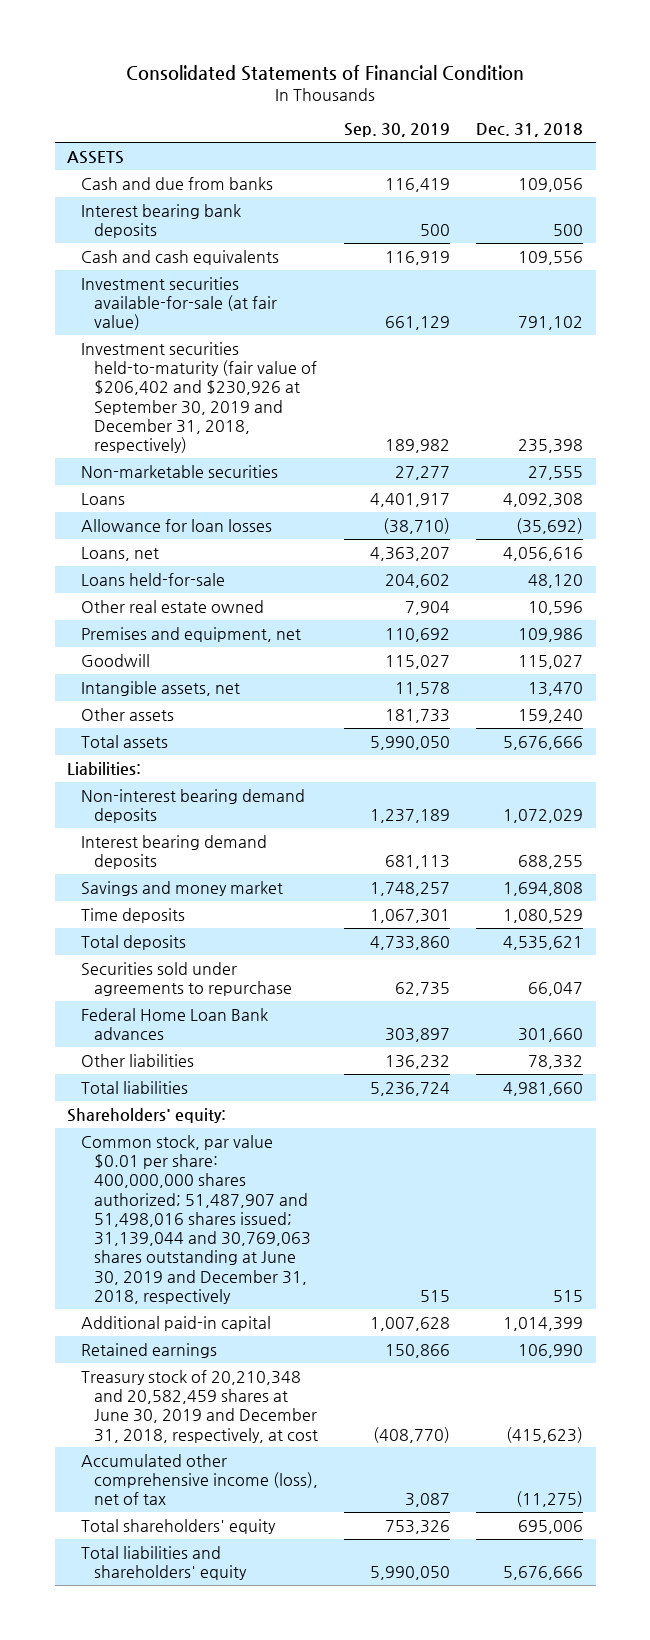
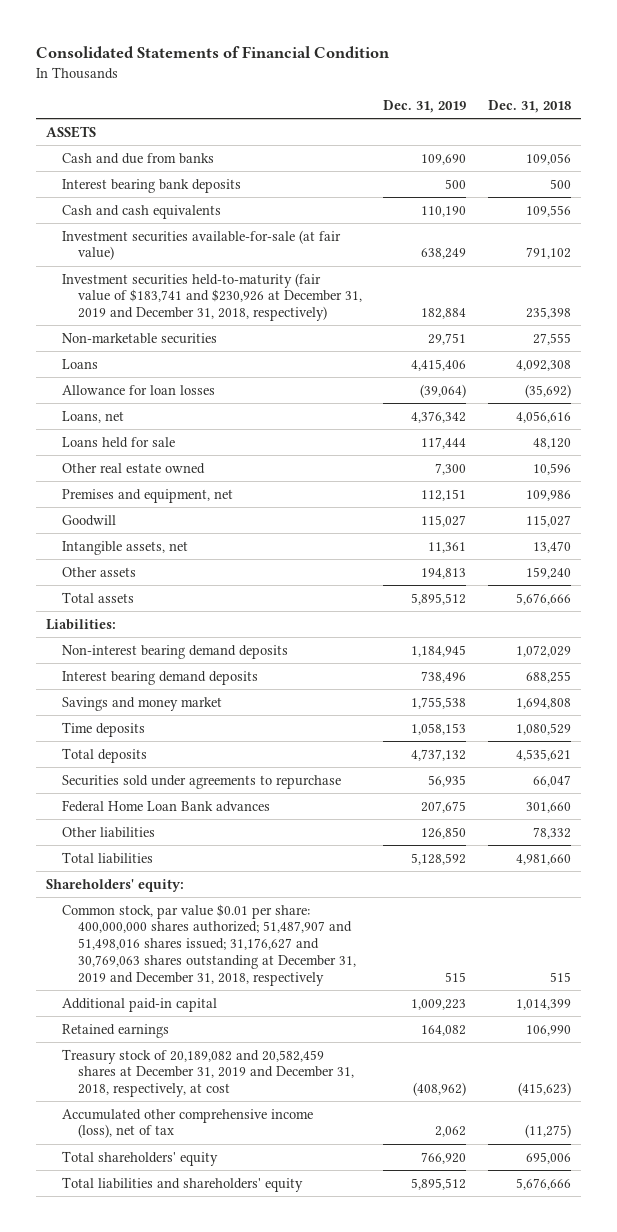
- | Sep. 30, 2019 | Dec. 31, 2018
+ | Dec. 31, 2019 | Dec. 31, 2018
- Investment securities held-to-maturity (fair value of $206,402 and $230,926 at September 30, 2019 and December 31, 2018, respectively) | 189,982 | 235,398
+ Investment securities held-to-maturity (fair value of $183,741 and $230,926 at December 31, 2019 and December 31, 2018, respectively) | 182,884 | 235,398
- Loans held-for-sale | 204,602 | 48,120
+ Loans held for sale | 117,444 | 48,120
- Common stock, par value $0.01 per share: 400,000,000 shares authorized; 51,487,907 and 51,498,016 shares issued; 31,139,044 and 30,769,063 shares outstanding at June 30, 2019 and December 31, 2018, respectively | 515 | 515
+ Common stock, par value $0.01 per share: 400,000,000 shares authorized; 51,487,907 and 51,498,016 shares issued; 31,176,627 and 30,769,063 shares outstanding at December 31, 2019 and December 31, 2018, respectively | 515 | 515
- Treasury stock of 20,210,348 and 20,582,459 shares at June 30, 2019 and December 31, 2018, respectively, at cost | (408,770) | (415,623)
+ Treasury stock of 20,189,082 and 20,582,459 shares at December 31, 2019 and December 31, 2018, respectively, at cost | (408,962) | (415,623)

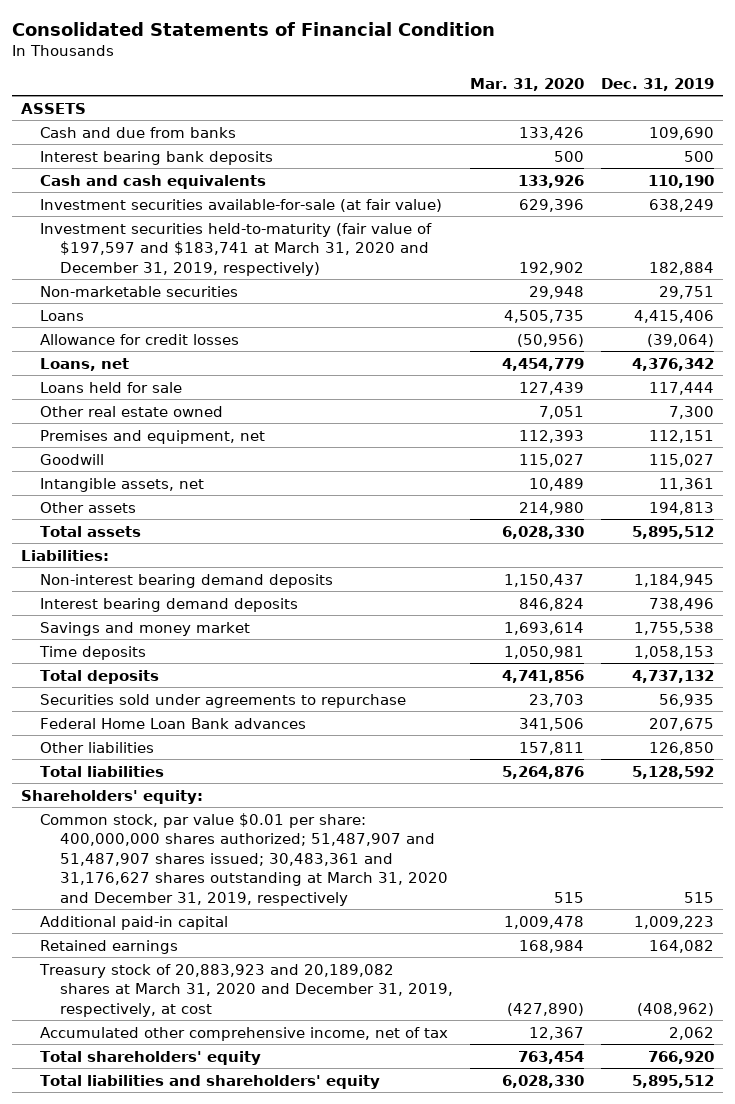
- | Dec. 31, 2019 | Dec. 31, 2018
+ | Mar. 31, 2020 | Dec. 31, 2019
- Investment securities held-to-maturity (fair value of $183,741 and $230,926 at December 31, 2019 and December 31, 2018, respectively) | 182,884 | 235,398
+ Investment securities held-to-maturity (fair value of $197,597 and $183,741 at March 31, 2020 and December 31, 2019, respectively) | 192,902 | 182,884
- Allowance for loan losses | (39,064) | (35,692)
+ Allowance for credit losses | (50,956) | (39,064)
- Common stock, par value $0.01 per share: 400,000,000 shares authorized; 51,487,907 and 51,498,016 shares issued; 31,176,627 and 30,769,063 shares outstanding at December 31, 2019 and December 31, 2018, respectively | 515 | 515
+ Common stock, par value $0.01 per share: 400,000,000 shares authorized; 51,487,907 and 51,487,907 shares issued; 30,483,361 and 31,176,627 shares outstanding at March 31, 2020 and December 31, 2019, respectively | 515 | 515
- Treasury stock of 20,189,082 and 20,582,459 shares at December 31, 2019 and December 31, 2018, respectively, at cost | (408,962) | (415,623)
- Accumulated other comprehensive income (loss), net of tax | 2,062 | (11,275)
+ Treasury stock of 20,883,923 and 20,189,082 shares at March 31, 2020 and December 31, 2019, respectively, at cost | (427,890) | (408,962)
+ Accumulated other comprehensive income, net of tax | 12,367 | 2,062

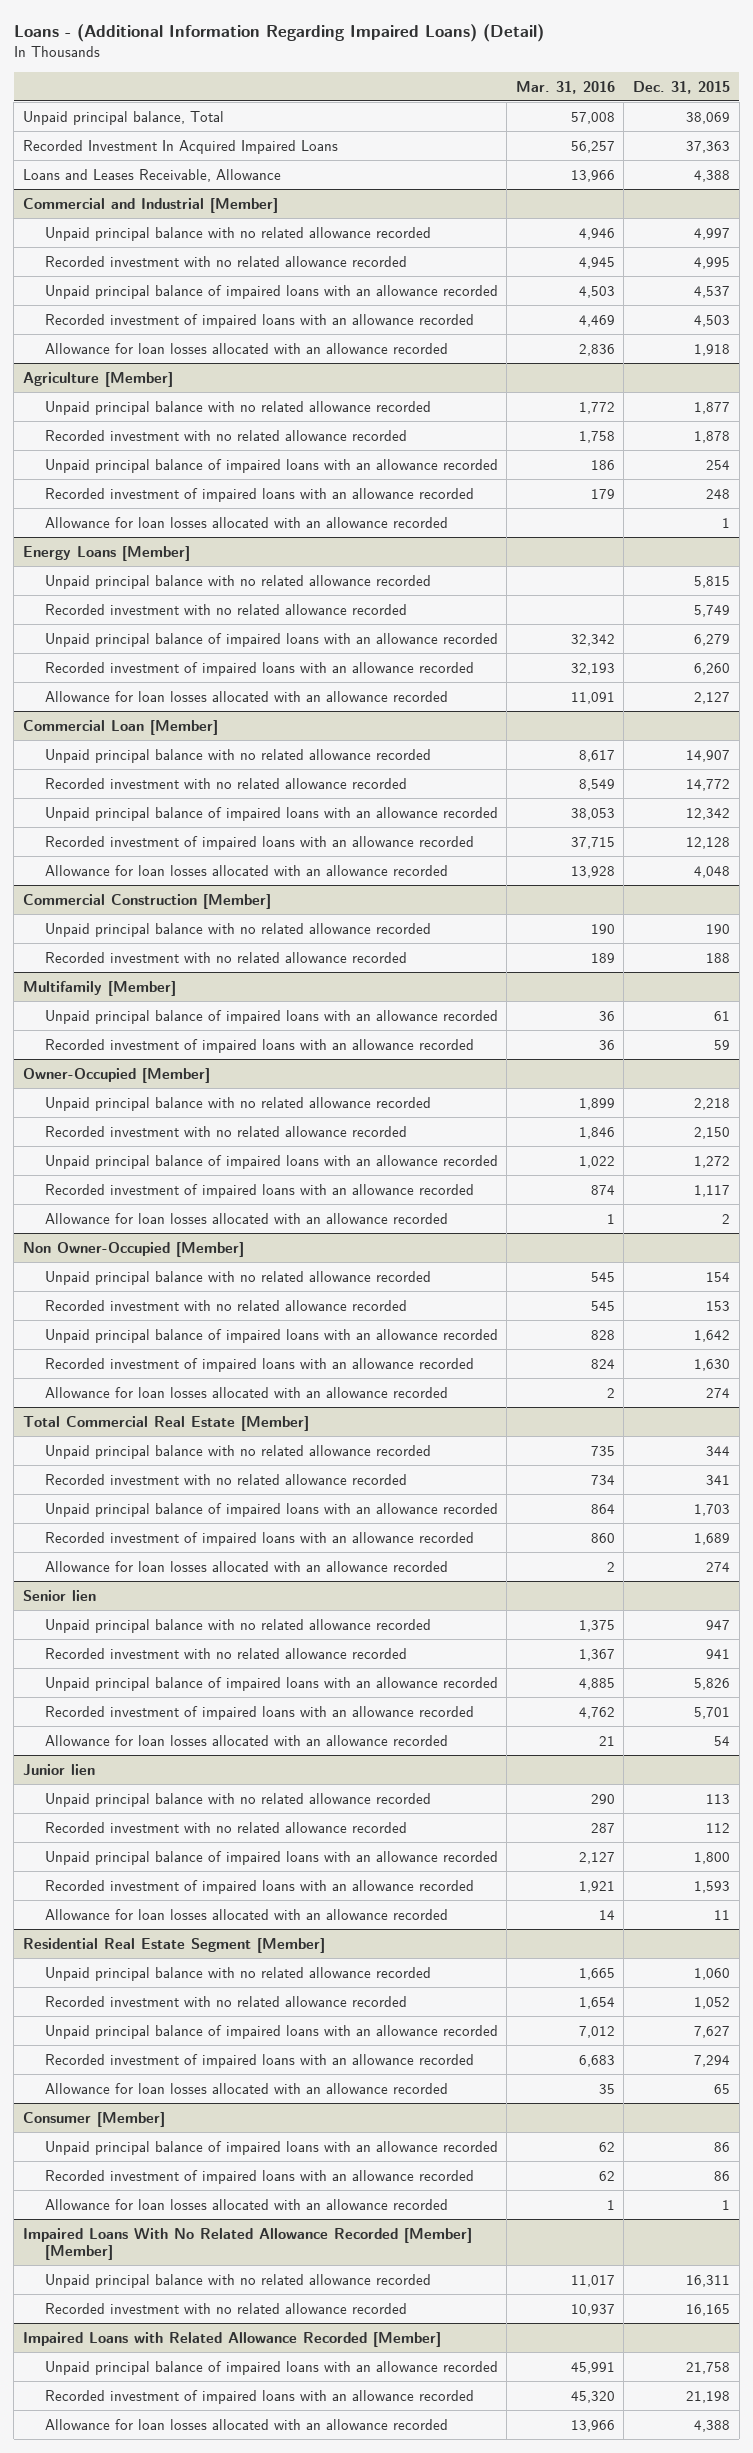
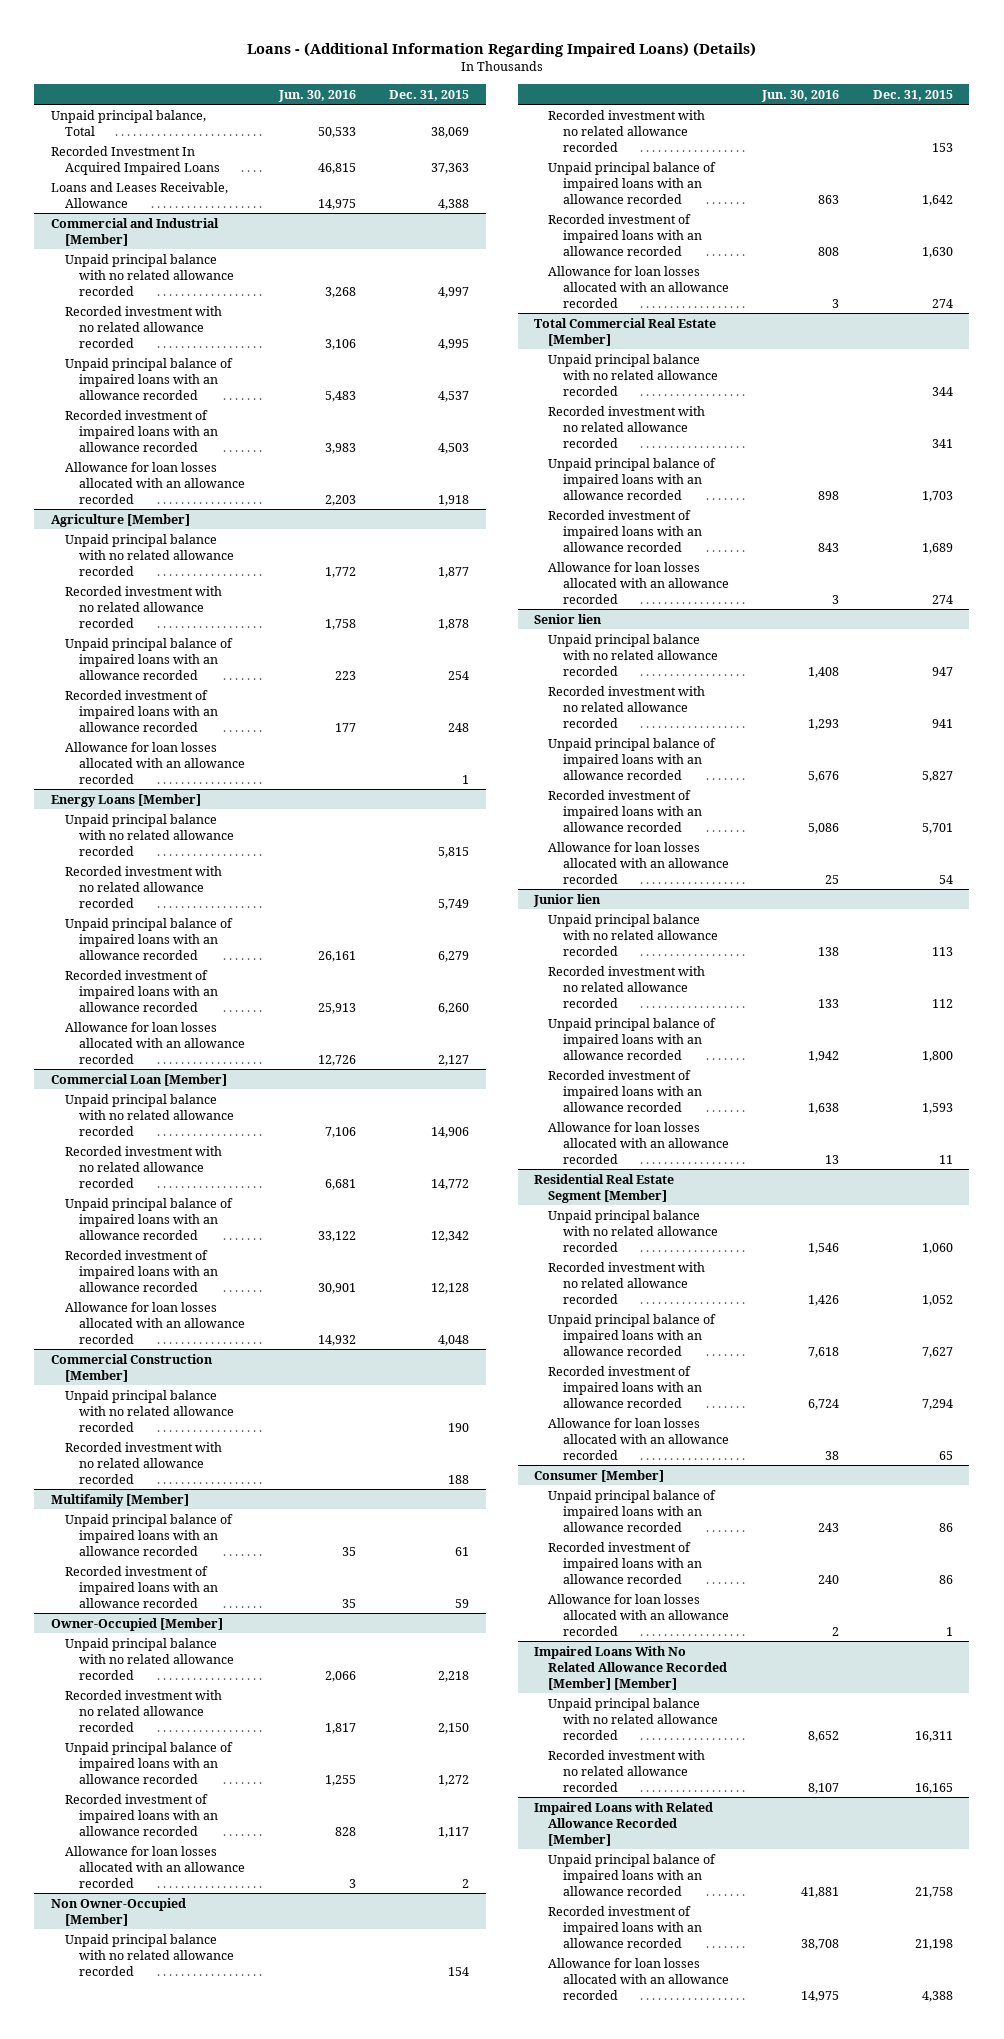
- Loans - (Additional Information Regarding Impaired Loans) (Detail)
+ Loans - (Additional Information Regarding Impaired Loans) (Details)
- | Mar. 31, 2016 | Dec. 31, 2015
+ | Jun. 30, 2016 | Dec. 31, 2015
@ Commercial Loan [Member]
- Unpaid principal balance with no related allowance recorded | 8,617 | 14,907
+ Unpaid principal balance with no related allowance recorded | 7,106 | 14,906
@ Senior lien
- Unpaid principal balance of impaired loans with an allowance recorded | 4,885 | 5,826
+ Unpaid principal balance of impaired loans with an allowance recorded | 5,676 | 5,827

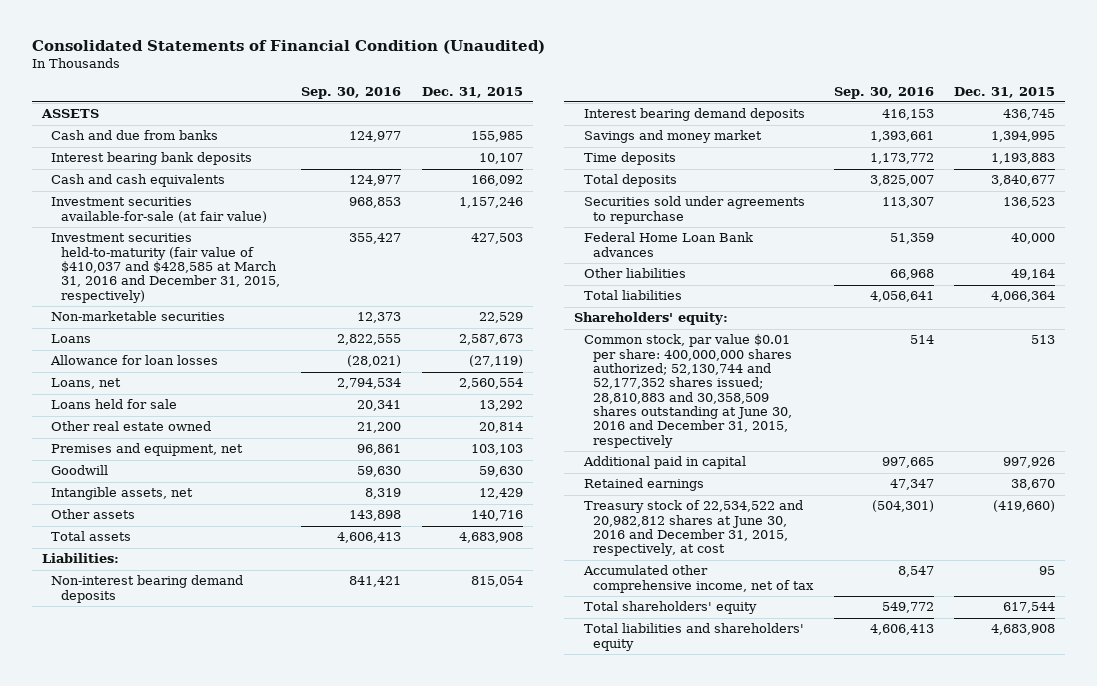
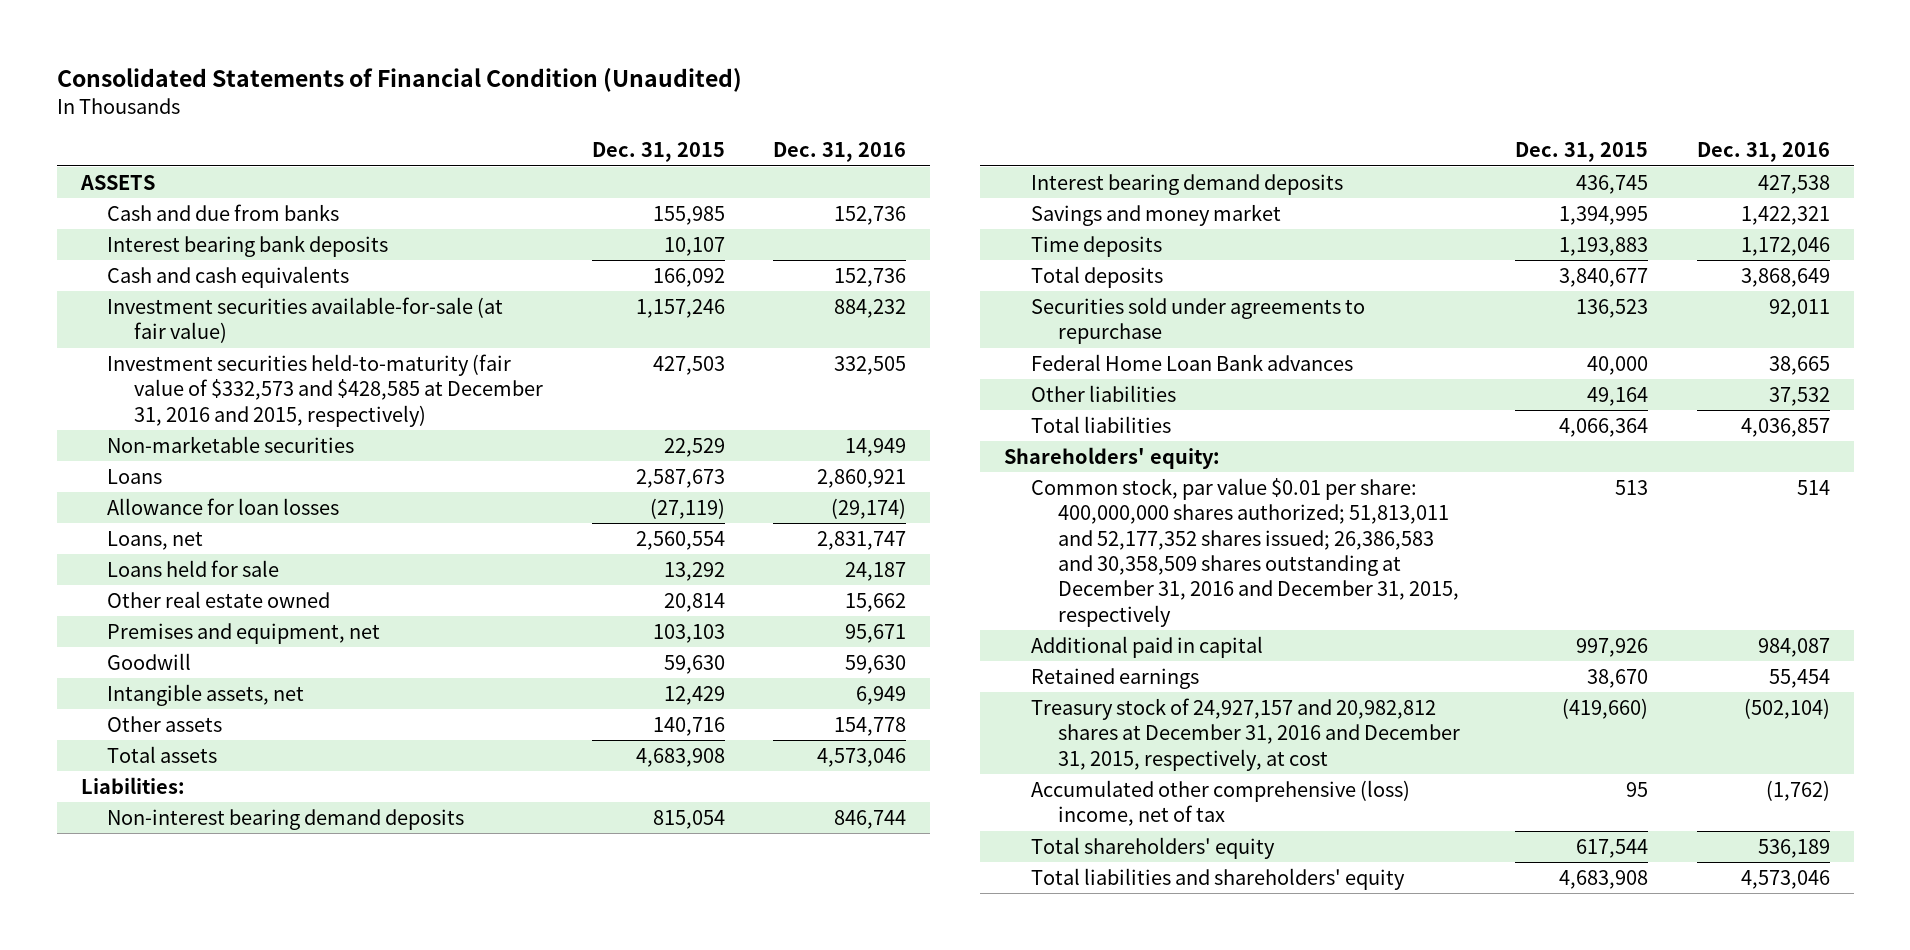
- | Sep. 30, 2016 | Dec. 31, 2015
+ | Dec. 31, 2015 | Dec. 31, 2016
- Investment securities held-to-maturity (fair value of $410,037 and $428,585 at March 31, 2016 and December 31, 2015, respectively) | 355,427 | 427,503
+ Investment securities held-to-maturity (fair value of $332,573 and $428,585 at December 31, 2016 and 2015, respectively) | 427,503 | 332,505
- Common stock, par value $0.01 per share: 400,000,000 shares authorized; 52,130,744 and 52,177,352 shares issued; 28,810,883 and 30,358,509 shares outstanding at June 30, 2016 and December 31, 2015, respectively | 514 | 513
+ Common stock, par value $0.01 per share: 400,000,000 shares authorized; 51,813,011 and 52,177,352 shares issued; 26,386,583 and 30,358,509 shares outstanding at December 31, 2016 and December 31, 2015, respectively | 513 | 514
- Treasury stock of 22,534,522 and 20,982,812 shares at June 30, 2016 and December 31, 2015, respectively, at cost | (504,301) | (419,660)
- Accumulated other comprehensive income, net of tax | 8,547 | 95
+ Treasury stock of 24,927,157 and 20,982,812 shares at December 31, 2016 and December 31, 2015, respectively, at cost | (419,660) | (502,104)
+ Accumulated other comprehensive (loss) income, net of tax | 95 | (1,762)

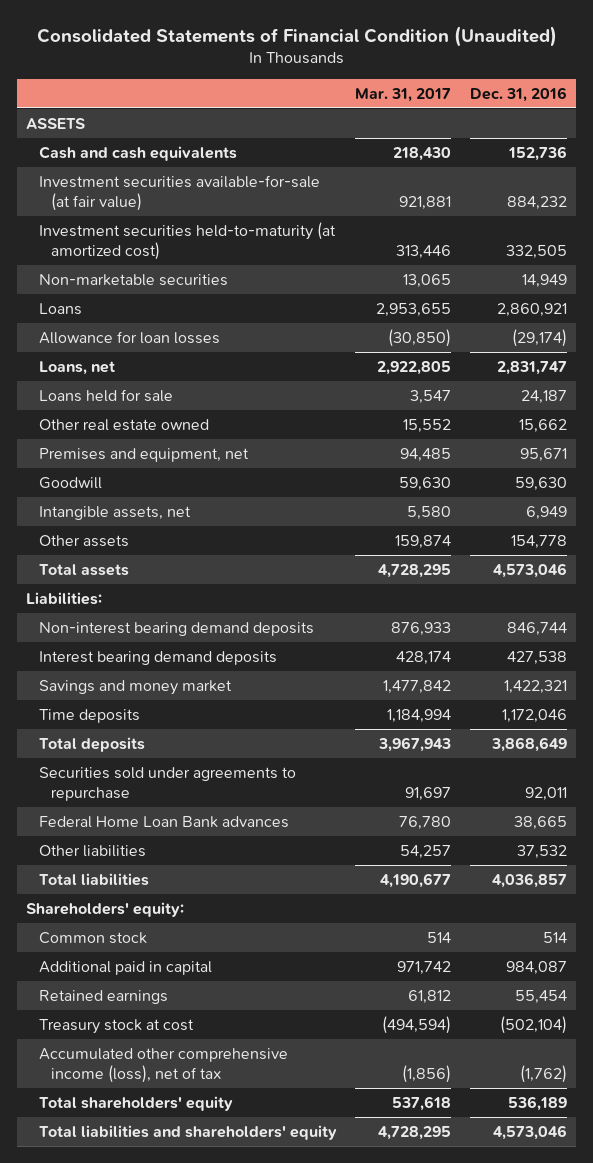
- | Dec. 31, 2015 | Dec. 31, 2016
+ | Mar. 31, 2017 | Dec. 31, 2016
- Cash and due from banks | 155,985 | 152,736
- Interest bearing bank deposits | 10,107 |
- Investment securities held-to-maturity (fair value of $332,573 and $428,585 at December 31, 2016 and 2015, respectively) | 427,503 | 332,505
+ Investment securities held-to-maturity (at amortized cost) | 313,446 | 332,505
- Common stock, par value $0.01 per share: 400,000,000 shares authorized; 51,813,011 and 52,177,352 shares issued; 26,386,583 and 30,358,509 shares outstanding at December 31, 2016 and December 31, 2015, respectively | 513 | 514
+ Common stock | 514 | 514
- Treasury stock of 24,927,157 and 20,982,812 shares at December 31, 2016 and December 31, 2015, respectively, at cost | (419,660) | (502,104)
- Accumulated other comprehensive (loss) income, net of tax | 95 | (1,762)
+ Treasury stock at cost | (494,594) | (502,104)
+ Accumulated other comprehensive income (loss), net of tax | (1,856) | (1,762)

